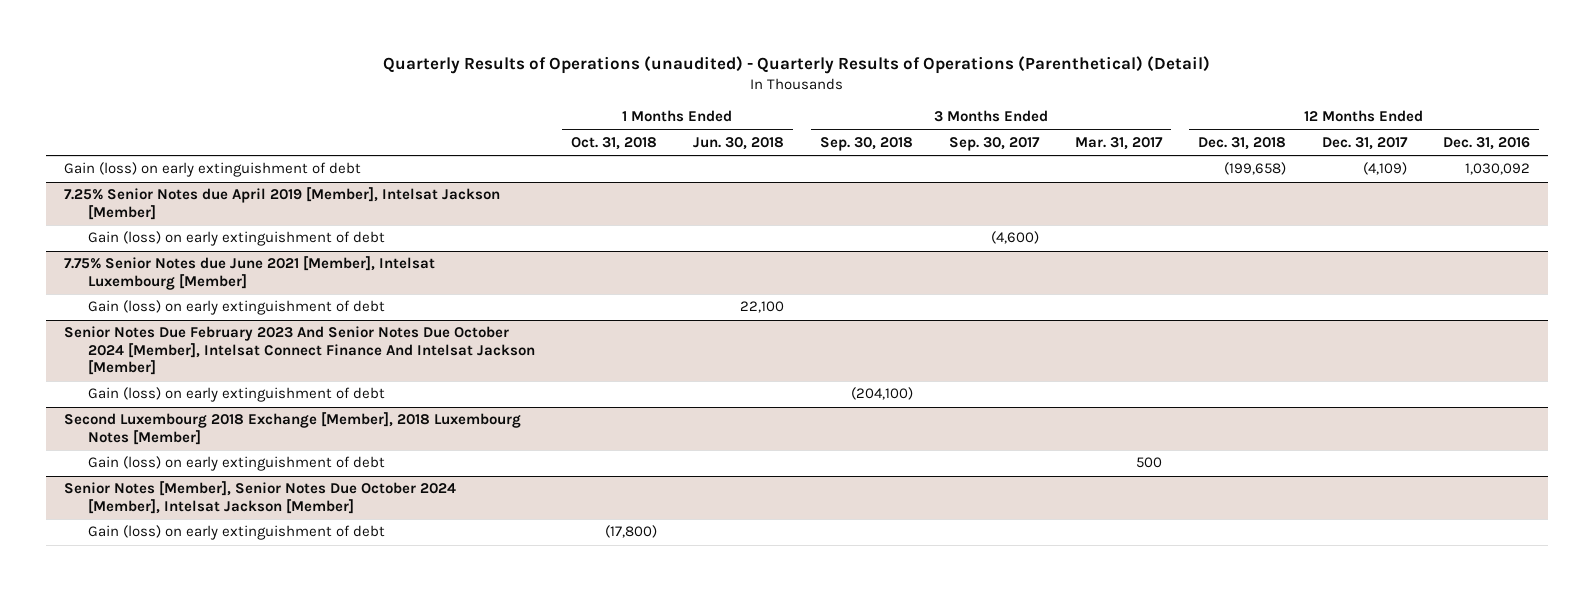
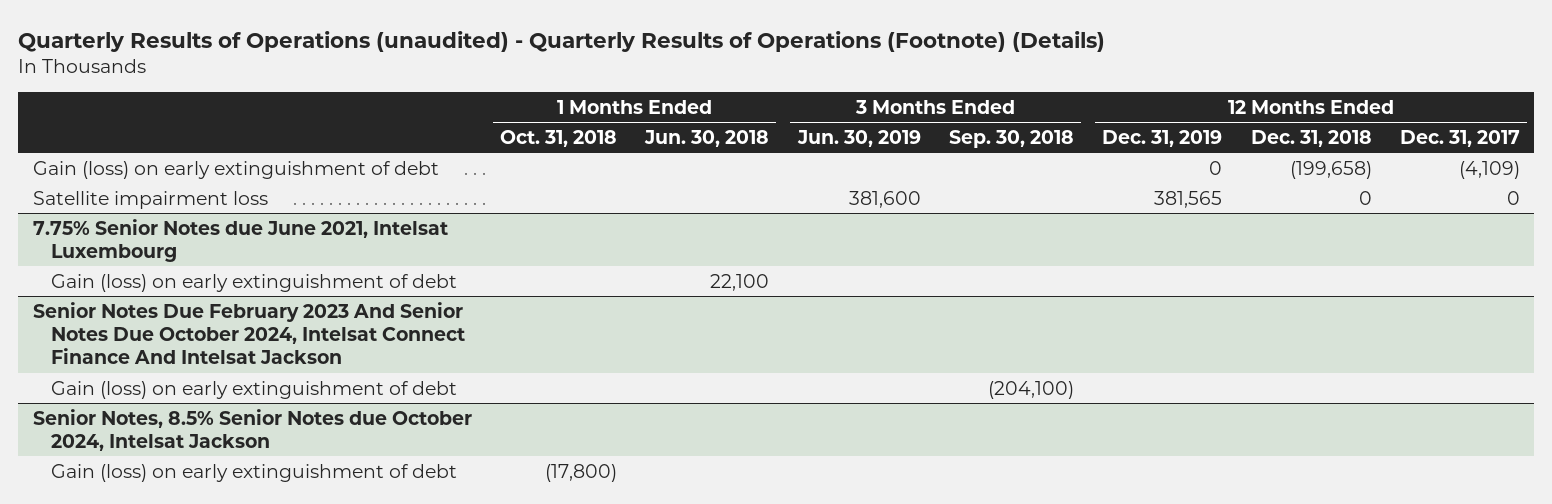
- Quarterly Results of Operations (unaudited) - Quarterly Results of Operations (Parenthetical) (Detail)
+ Quarterly Results of Operations (unaudited) - Quarterly Results of Operations (Footnote) (Details)
- | 1 Months Ended Oct. 31, 2018 | 1 Months Ended Jun. 30, 2018 | 3 Months Ended Sep. 30, 2018 | 3 Months Ended Sep. 30, 2017 | 3 Months Ended Mar. 31, 2017 | 12 Months Ended Dec. 31, 2018 | 12 Months Ended Dec. 31, 2017 | 12 Months Ended Dec. 31, 2016
+ | 1 Months Ended Oct. 31, 2018 | 1 Months Ended Jun. 30, 2018 | 3 Months Ended Jun. 30, 2019 | 3 Months Ended Sep. 30, 2018 | 12 Months Ended Dec. 31, 2019 | 12 Months Ended Dec. 31, 2018 | 12 Months Ended Dec. 31, 2017
- 7.25% Senior Notes due April 2019 [Member], Intelsat Jackson [Member]
- Gain (loss) on early extinguishment of debt | | | | (4,600) | | | |
- 7.75% Senior Notes due June 2021 [Member], Intelsat Luxembourg [Member]
+ Satellite impairment loss | | | 381,600 | | 381,565 | 0 | 0
+ 7.75% Senior Notes due June 2021, Intelsat Luxembourg
- Senior Notes Due February 2023 And Senior Notes Due October 2024 [Member], Intelsat Connect Finance And Intelsat Jackson [Member]
+ Senior Notes Due February 2023 And Senior Notes Due October 2024, Intelsat Connect Finance And Intelsat Jackson
- Second Luxembourg 2018 Exchange [Member], 2018 Luxembourg Notes [Member]
- Gain (loss) on early extinguishment of debt | | | | | 500 | | |
- Senior Notes [Member], Senior Notes Due October 2024 [Member], Intelsat Jackson [Member]
+ Senior Notes, 8.5% Senior Notes due October 2024, Intelsat Jackson

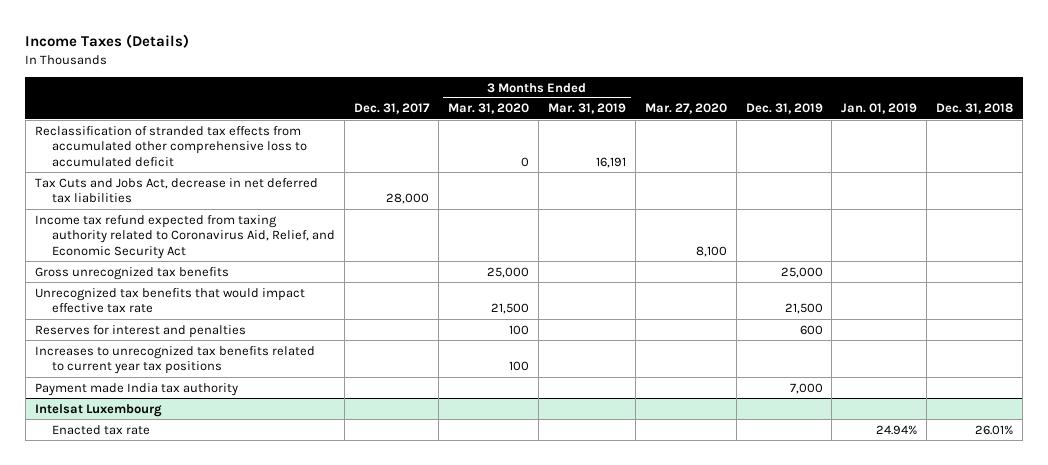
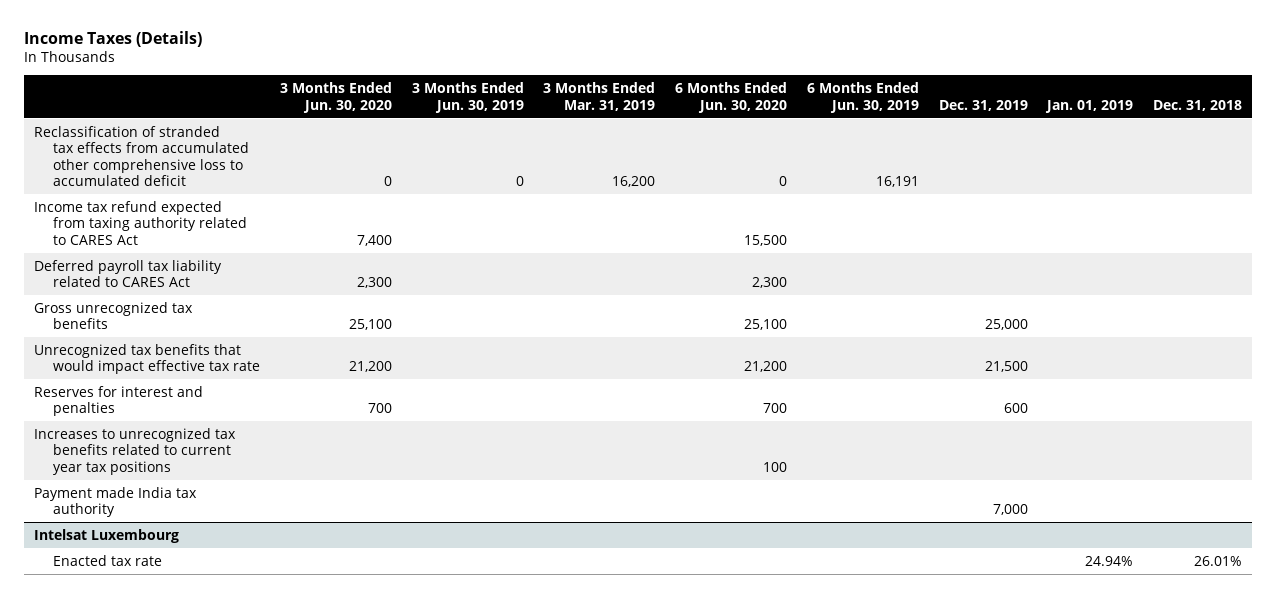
- | Dec. 31, 2017 | 3 Months Ended Mar. 31, 2020 | 3 Months Ended Mar. 31, 2019 | Mar. 27, 2020 | Dec. 31, 2019 | Jan. 01, 2019 | Dec. 31, 2018
+ | 3 Months Ended Jun. 30, 2020 | 3 Months Ended Jun. 30, 2019 | 3 Months Ended Mar. 31, 2019 | 6 Months Ended Jun. 30, 2020 | 6 Months Ended Jun. 30, 2019 | Dec. 31, 2019 | Jan. 01, 2019 | Dec. 31, 2018
- Reclassification of stranded tax effects from accumulated other comprehensive loss to accumulated deficit | | 0 | 16,191 | | | |
- Tax Cuts and Jobs Act, decrease in net deferred tax liabilities | 28,000 | | | | | |
- Income tax refund expected from taxing authority related to Coronavirus Aid, Relief, and Economic Security Act | | | | 8,100 | | |
+ Reclassification of stranded tax effects from accumulated other comprehensive loss to accumulated deficit | 0 | 0 | 16,200 | 0 | 16,191 | | |
+ Income tax refund expected from taxing authority related to CARES Act | 7,400 | | | 15,500 | | | |
+ Deferred payroll tax liability related to CARES Act | 2,300 | | | 2,300 | | | |

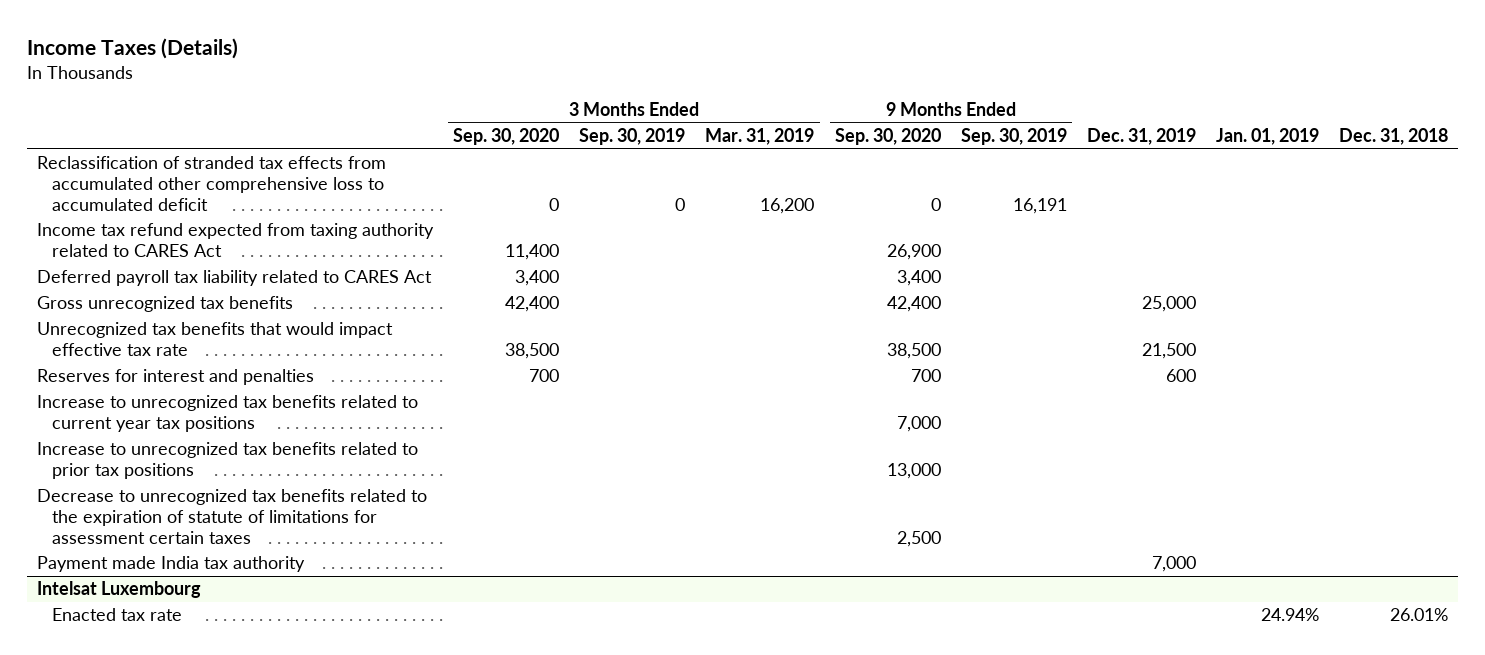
- | 3 Months Ended Jun. 30, 2020 | 3 Months Ended Jun. 30, 2019 | 3 Months Ended Mar. 31, 2019 | 6 Months Ended Jun. 30, 2020 | 6 Months Ended Jun. 30, 2019 | Dec. 31, 2019 | Jan. 01, 2019 | Dec. 31, 2018
+ | 3 Months Ended Sep. 30, 2020 | 3 Months Ended Sep. 30, 2019 | 3 Months Ended Mar. 31, 2019 | 9 Months Ended Sep. 30, 2020 | 9 Months Ended Sep. 30, 2019 | Dec. 31, 2019 | Jan. 01, 2019 | Dec. 31, 2018
- Increases to unrecognized tax benefits related to current year tax positions | | | | 100 | | | |
+ Increase to unrecognized tax benefits related to current year tax positions | | | | 7,000 | | | |
+ Increase to unrecognized tax benefits related to prior tax positions | | | | 13,000 | | | |
+ Decrease to unrecognized tax benefits related to the expiration of statute of limitations for assessment certain taxes | | | | 2,500 | | | |

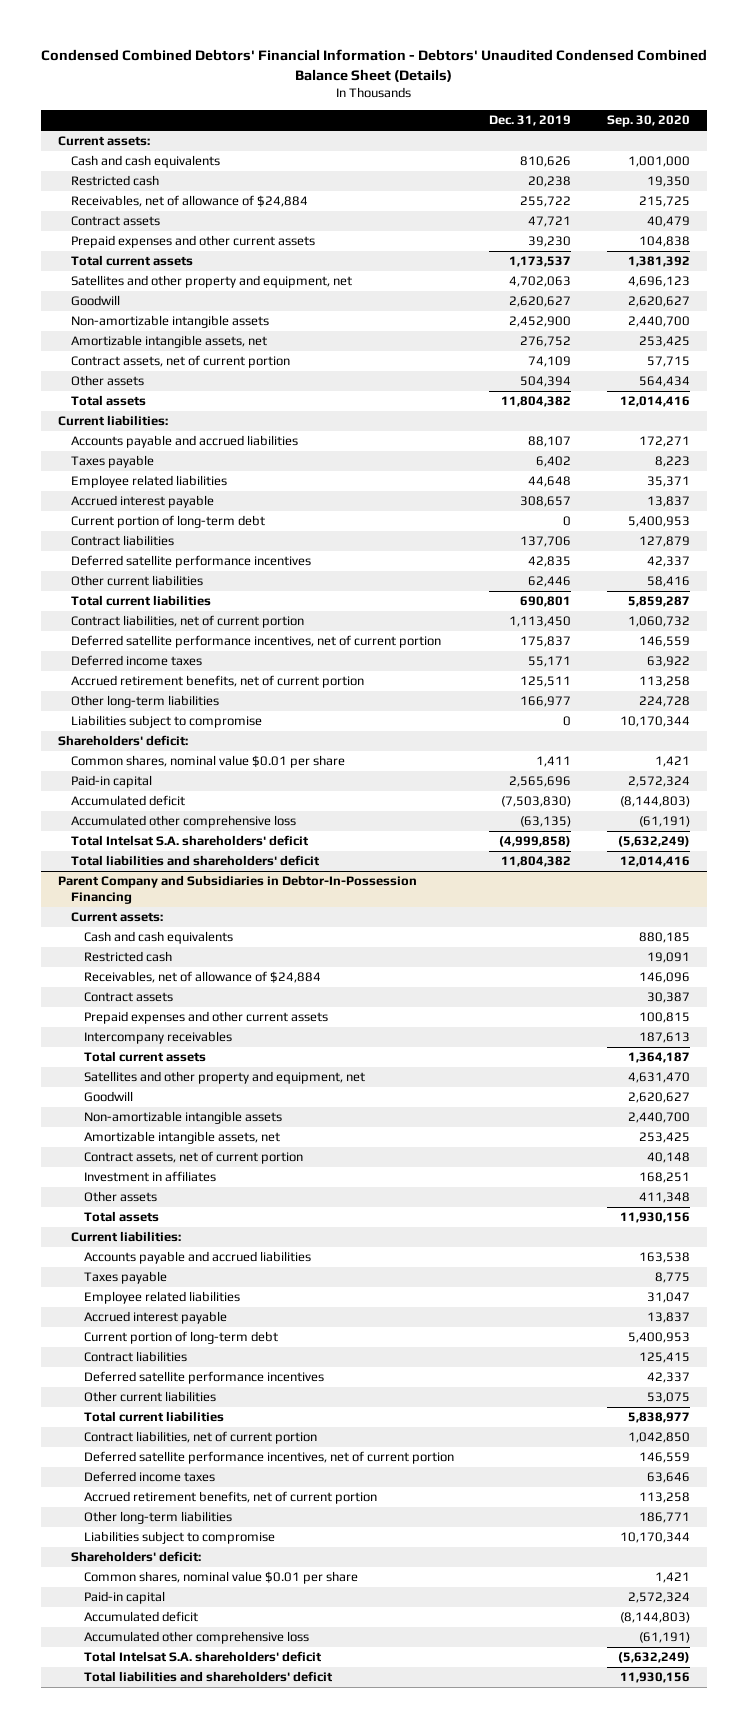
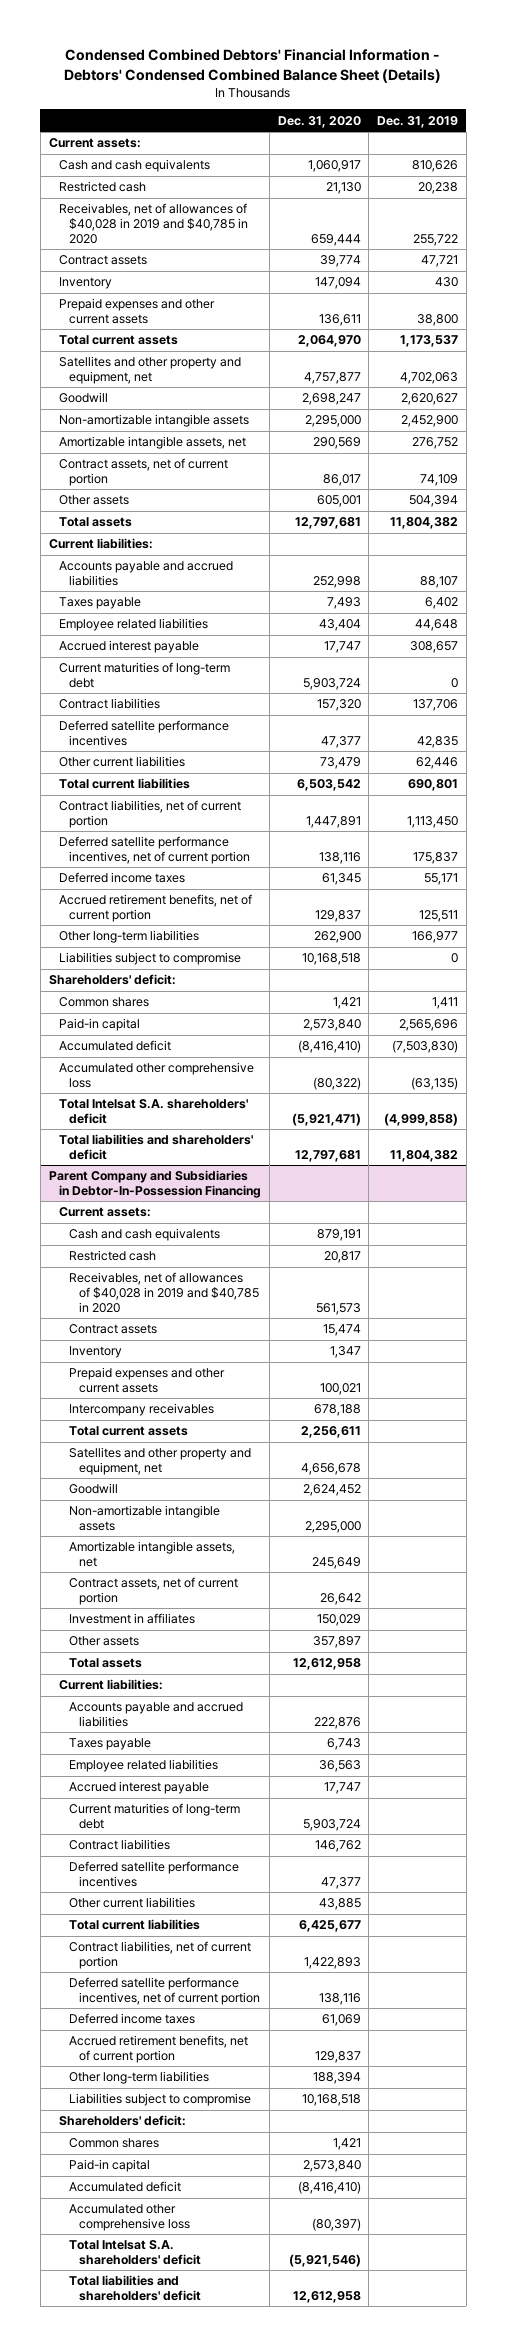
- Condensed Combined Debtors' Financial Information - Debtors' Unaudited Condensed Combined Balance Sheet (Details)
+ Condensed Combined Debtors' Financial Information - Debtors' Condensed Combined Balance Sheet (Details)
- | Dec. 31, 2019 | Sep. 30, 2020
+ | Dec. 31, 2020 | Dec. 31, 2019
- Receivables, net of allowance of $24,884 | 255,722 | 215,725
+ Receivables, net of allowances of $40,028 in 2019 and $40,785 in 2020 | 659,444 | 255,722
- Prepaid expenses and other current assets | 39,230 | 104,838
+ Inventory | 147,094 | 430
+ Prepaid expenses and other current assets | 136,611 | 38,800
- Current portion of long-term debt | 0 | 5,400,953
+ Current maturities of long-term debt | 5,903,724 | 0
- Common shares, nominal value $0.01 per share | 1,411 | 1,421
+ Common shares | 1,421 | 1,411
@ Parent Company and Subsidiaries in Debtor-In-Possession Financing
- Receivables, net of allowance of $24,884 | | 146,096
+ Receivables, net of allowances of $40,028 in 2019 and $40,785 in 2020 | 561,573 |
+ Inventory | 1,347 |
- Current portion of long-term debt | | 5,400,953
+ Current maturities of long-term debt | 5,903,724 |
- Common shares, nominal value $0.01 per share | | 1,421
+ Common shares | 1,421 |

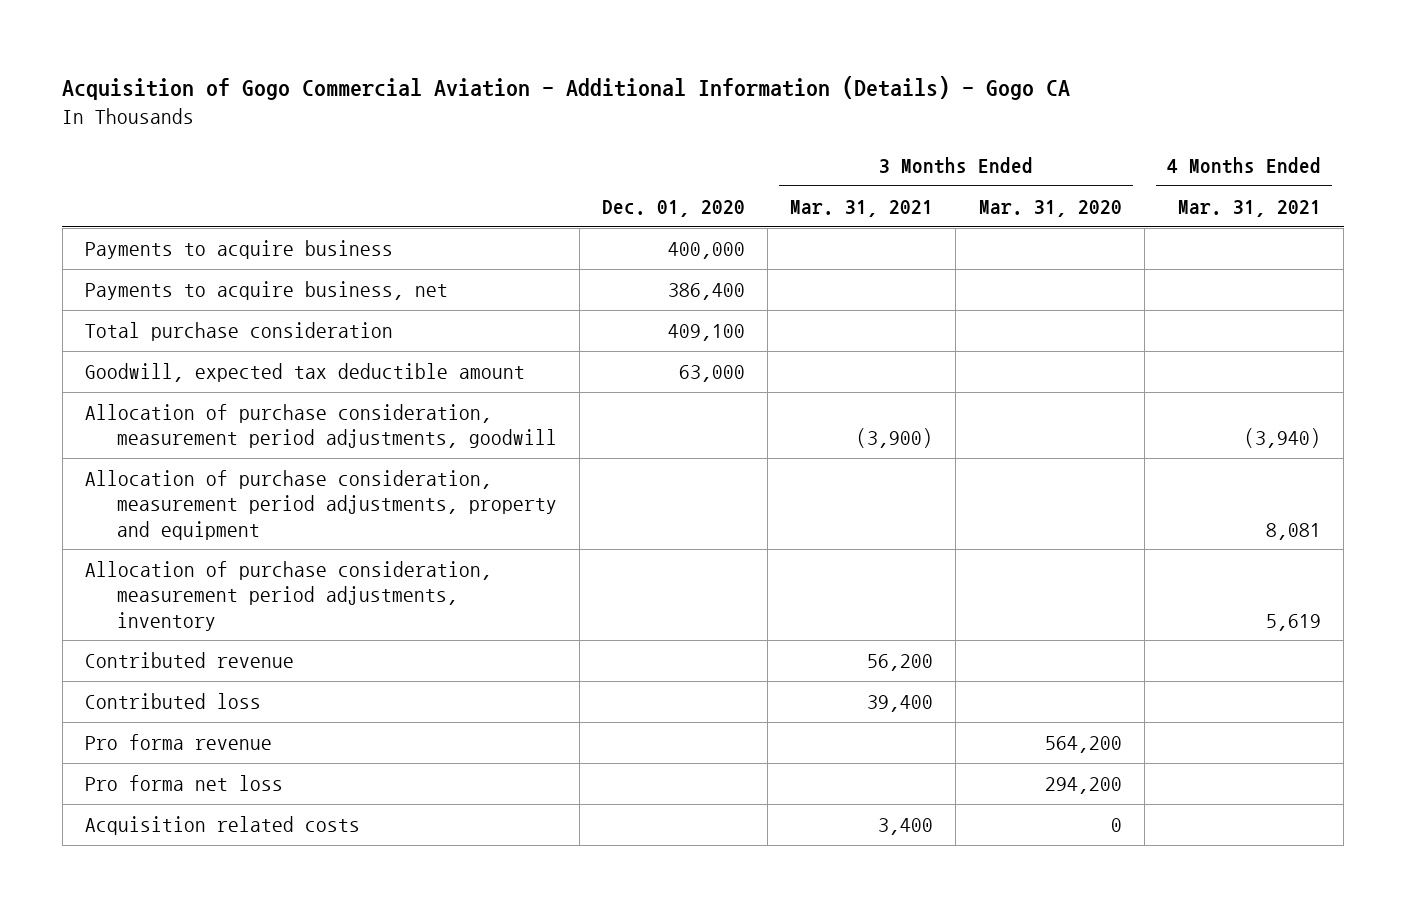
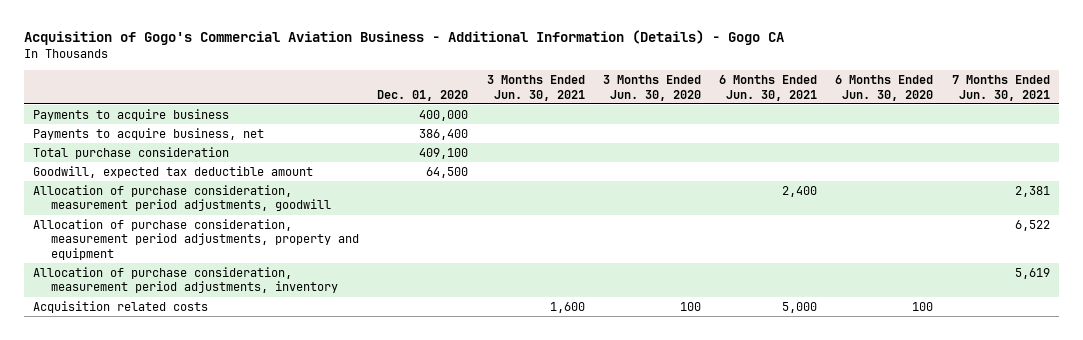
- Acquisition of Gogo Commercial Aviation - Additional Information (Details) - Gogo CA
+ Acquisition of Gogo's Commercial Aviation Business - Additional Information (Details) - Gogo CA
- | Dec. 01, 2020 | 3 Months Ended Mar. 31, 2021 | 3 Months Ended Mar. 31, 2020 | 4 Months Ended Mar. 31, 2021
+ | Dec. 01, 2020 | 3 Months Ended Jun. 30, 2021 | 3 Months Ended Jun. 30, 2020 | 6 Months Ended Jun. 30, 2021 | 6 Months Ended Jun. 30, 2020 | 7 Months Ended Jun. 30, 2021
- Goodwill, expected tax deductible amount | 63,000 | | |
+ Goodwill, expected tax deductible amount | 64,500 | | | | |
- Contributed revenue | | 56,200 | |
- Contributed loss | | 39,400 | |
- Pro forma revenue | | | 564,200 |
- Pro forma net loss | | | 294,200 |

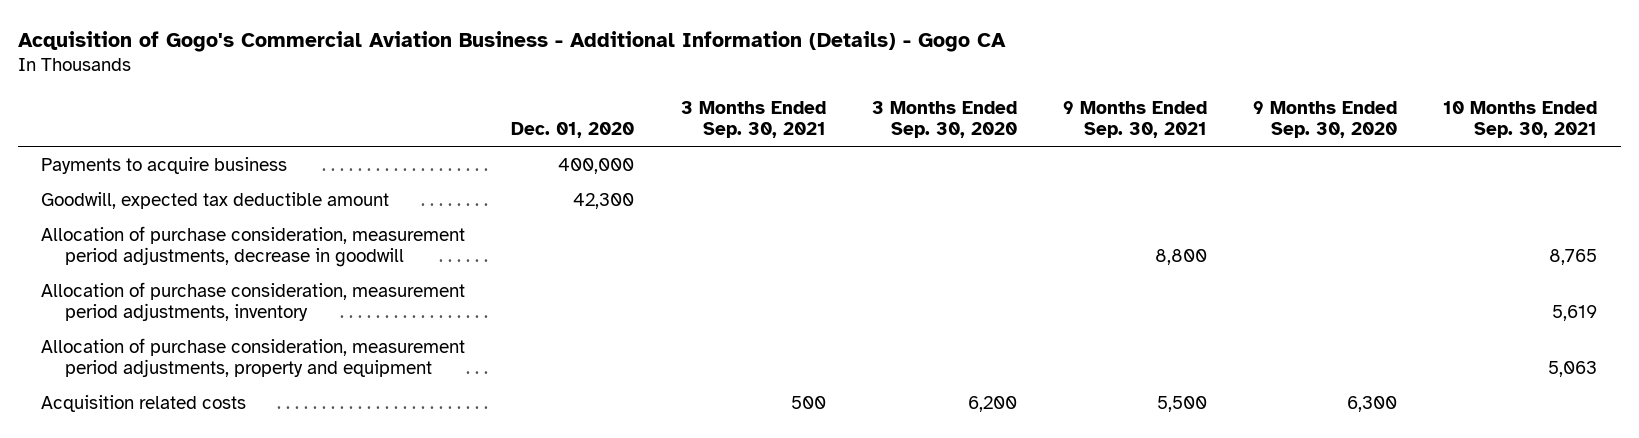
- | Dec. 01, 2020 | 3 Months Ended Jun. 30, 2021 | 3 Months Ended Jun. 30, 2020 | 6 Months Ended Jun. 30, 2021 | 6 Months Ended Jun. 30, 2020 | 7 Months Ended Jun. 30, 2021
+ | Dec. 01, 2020 | 3 Months Ended Sep. 30, 2021 | 3 Months Ended Sep. 30, 2020 | 9 Months Ended Sep. 30, 2021 | 9 Months Ended Sep. 30, 2020 | 10 Months Ended Sep. 30, 2021
- Payments to acquire business, net | 386,400 | | | | |
- Total purchase consideration | 409,100 | | | | |
- Goodwill, expected tax deductible amount | 64,500 | | | | |
- Allocation of purchase consideration, measurement period adjustments, goodwill | | | | 2,400 | | 2,381
+ Goodwill, expected tax deductible amount | 42,300 | | | | |
+ Allocation of purchase consideration, measurement period adjustments, decrease in goodwill | | | | 8,800 | | 8,765
moved down: Allocation of purchase consideration, measurement period adjustments, property and equipment | | | | | | 5,063

